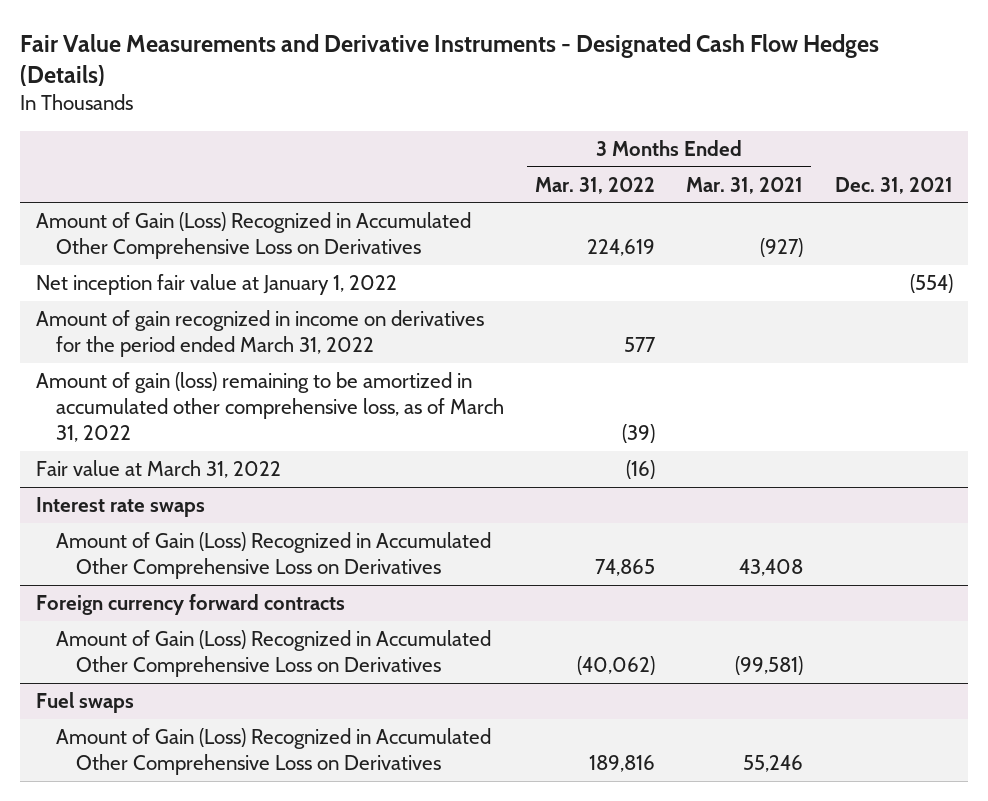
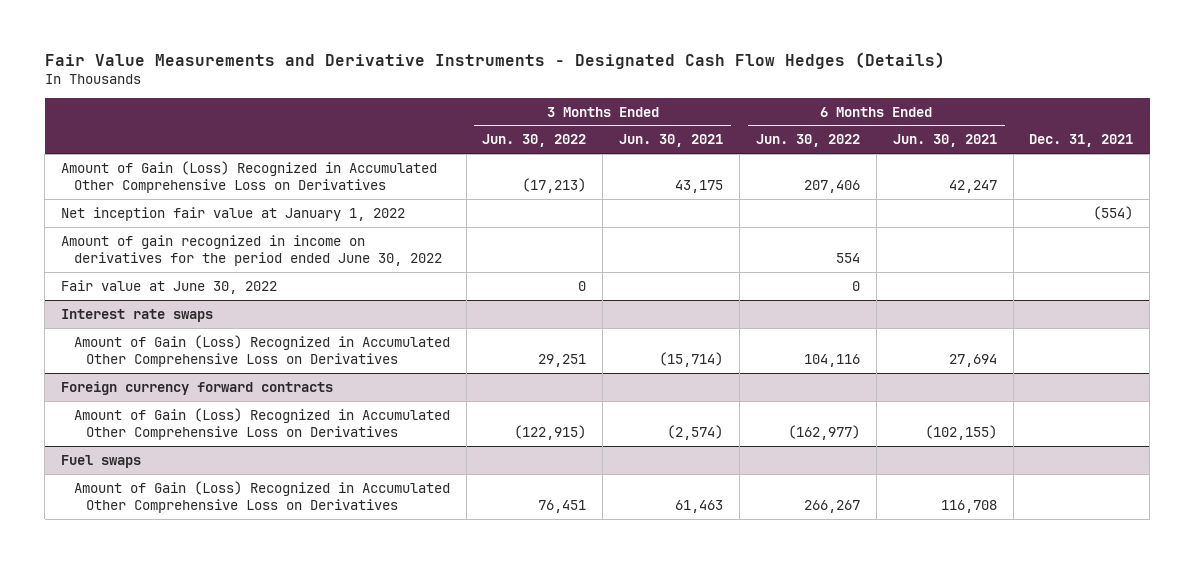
- | 3 Months Ended Mar. 31, 2022 | 3 Months Ended Mar. 31, 2021 | Dec. 31, 2021
+ | 3 Months Ended Jun. 30, 2022 | 3 Months Ended Jun. 30, 2021 | 6 Months Ended Jun. 30, 2022 | 6 Months Ended Jun. 30, 2021 | Dec. 31, 2021
- Amount of gain recognized in income on derivatives for the period ended March 31, 2022 | 577 | |
- Amount of gain (loss) remaining to be amortized in accumulated other comprehensive loss, as of March 31, 2022 | (39) | |
- Fair value at March 31, 2022 | (16) | |
+ Amount of gain recognized in income on derivatives for the period ended June 30, 2022 | | | 554 | |
+ Fair value at June 30, 2022 | 0 | | 0 | |

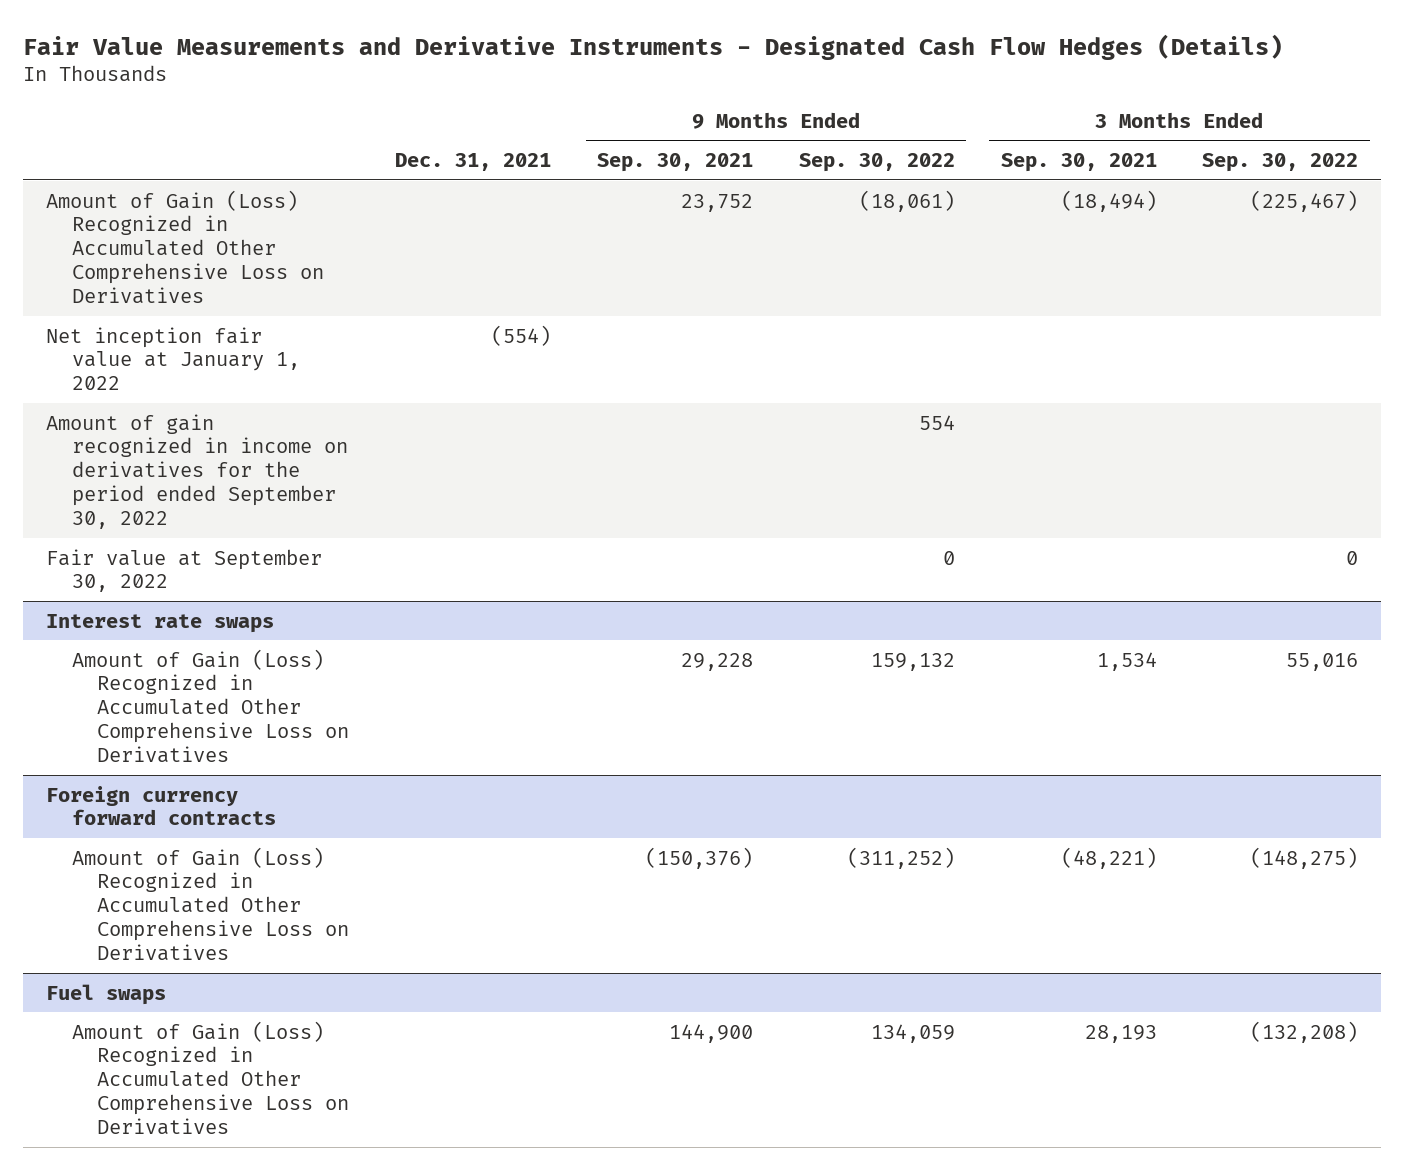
- | 3 Months Ended Jun. 30, 2022 | 3 Months Ended Jun. 30, 2021 | 6 Months Ended Jun. 30, 2022 | 6 Months Ended Jun. 30, 2021 | Dec. 31, 2021
+ | Dec. 31, 2021 | 9 Months Ended Sep. 30, 2021 | 9 Months Ended Sep. 30, 2022 | 3 Months Ended Sep. 30, 2021 | 3 Months Ended Sep. 30, 2022
- Amount of gain recognized in income on derivatives for the period ended June 30, 2022 | | | 554 | |
- Fair value at June 30, 2022 | 0 | | 0 | |
+ Amount of gain recognized in income on derivatives for the period ended September 30, 2022 | | | 554 | |
+ Fair value at September 30, 2022 | | | 0 | | 0

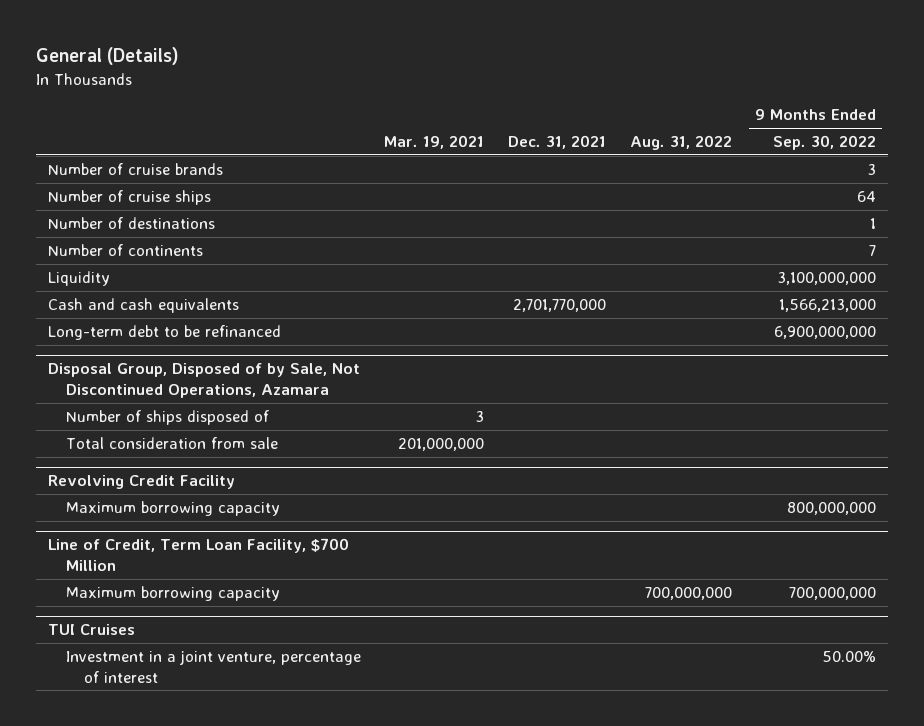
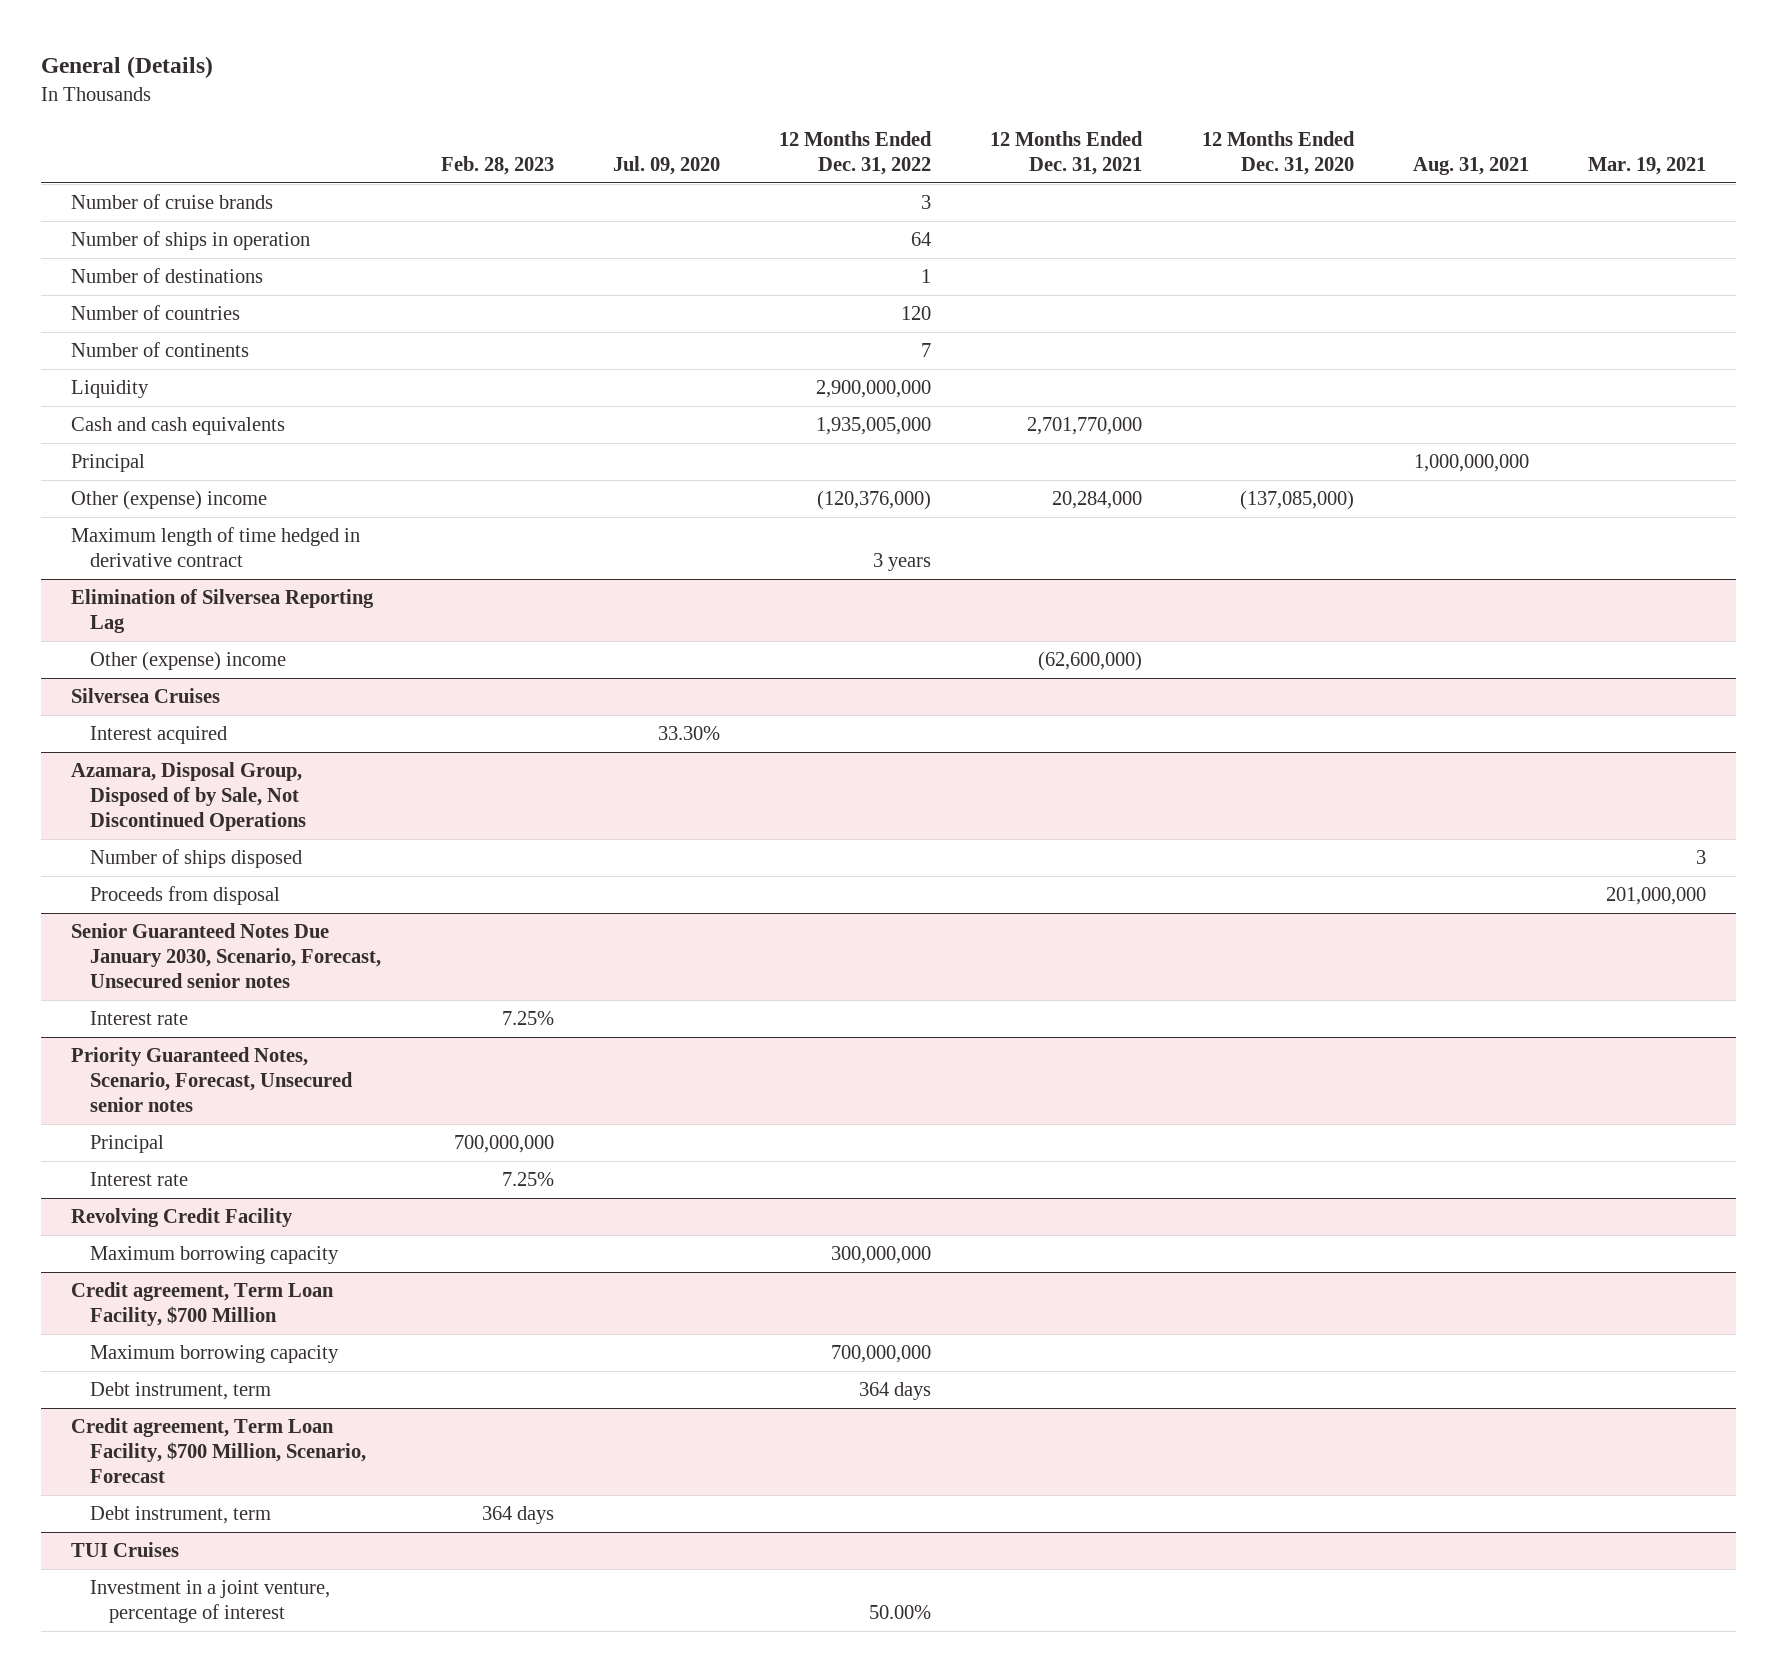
- | Mar. 19, 2021 | Dec. 31, 2021 | Aug. 31, 2022 | 9 Months Ended Sep. 30, 2022
+ | Feb. 28, 2023 | Jul. 09, 2020 | 12 Months Ended Dec. 31, 2022 | 12 Months Ended Dec. 31, 2021 | 12 Months Ended Dec. 31, 2020 | Aug. 31, 2021 | Mar. 19, 2021
- Number of cruise ships | | | | 64
+ Number of ships in operation | | | 64 | | | |
+ Number of countries | | | 120 | | | |
- Long-term debt to be refinanced | | | | 6,900,000,000
- Disposal Group, Disposed of by Sale, Not Discontinued Operations, Azamara
- Number of ships disposed of | 3 | | |
- Total consideration from sale | 201,000,000 | | |
+ Principal | | | | | | 1,000,000,000 |
+ Other (expense) income | | | (120,376,000) | 20,284,000 | (137,085,000) | |
+ Maximum length of time hedged in derivative contract | | | 3 years | | | |
+ Elimination of Silversea Reporting Lag
+ Other (expense) income | | | | (62,600,000) | | |
+ Silversea Cruises
+ Interest acquired | | 33.30% | | | | |
+ Azamara, Disposal Group, Disposed of by Sale, Not Discontinued Operations
+ Number of ships disposed | | | | | | | 3
+ Proceeds from disposal | | | | | | | 201,000,000
+ Senior Guaranteed Notes Due January 2030, Scenario, Forecast, Unsecured senior notes
+ Interest rate | 7.25% | | | | | |
+ Priority Guaranteed Notes, Scenario, Forecast, Unsecured senior notes
+ Principal | 700,000,000 | | | | | |
+ Interest rate | 7.25% | | | | | |
- Line of Credit, Term Loan Facility, $700 Million
+ Credit agreement, Term Loan Facility, $700 Million
+ Debt instrument, term | | | 364 days | | | |
+ Credit agreement, Term Loan Facility, $700 Million, Scenario, Forecast
+ Debt instrument, term | 364 days | | | | | |

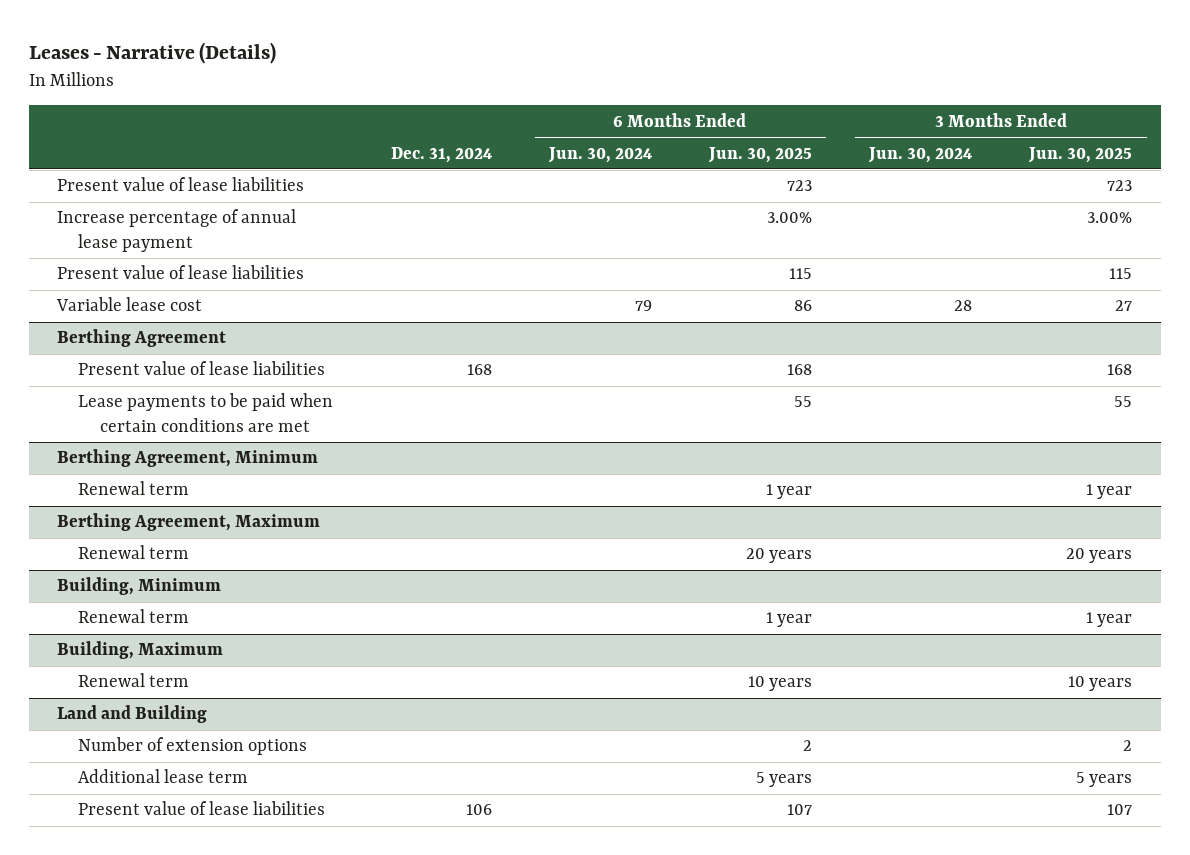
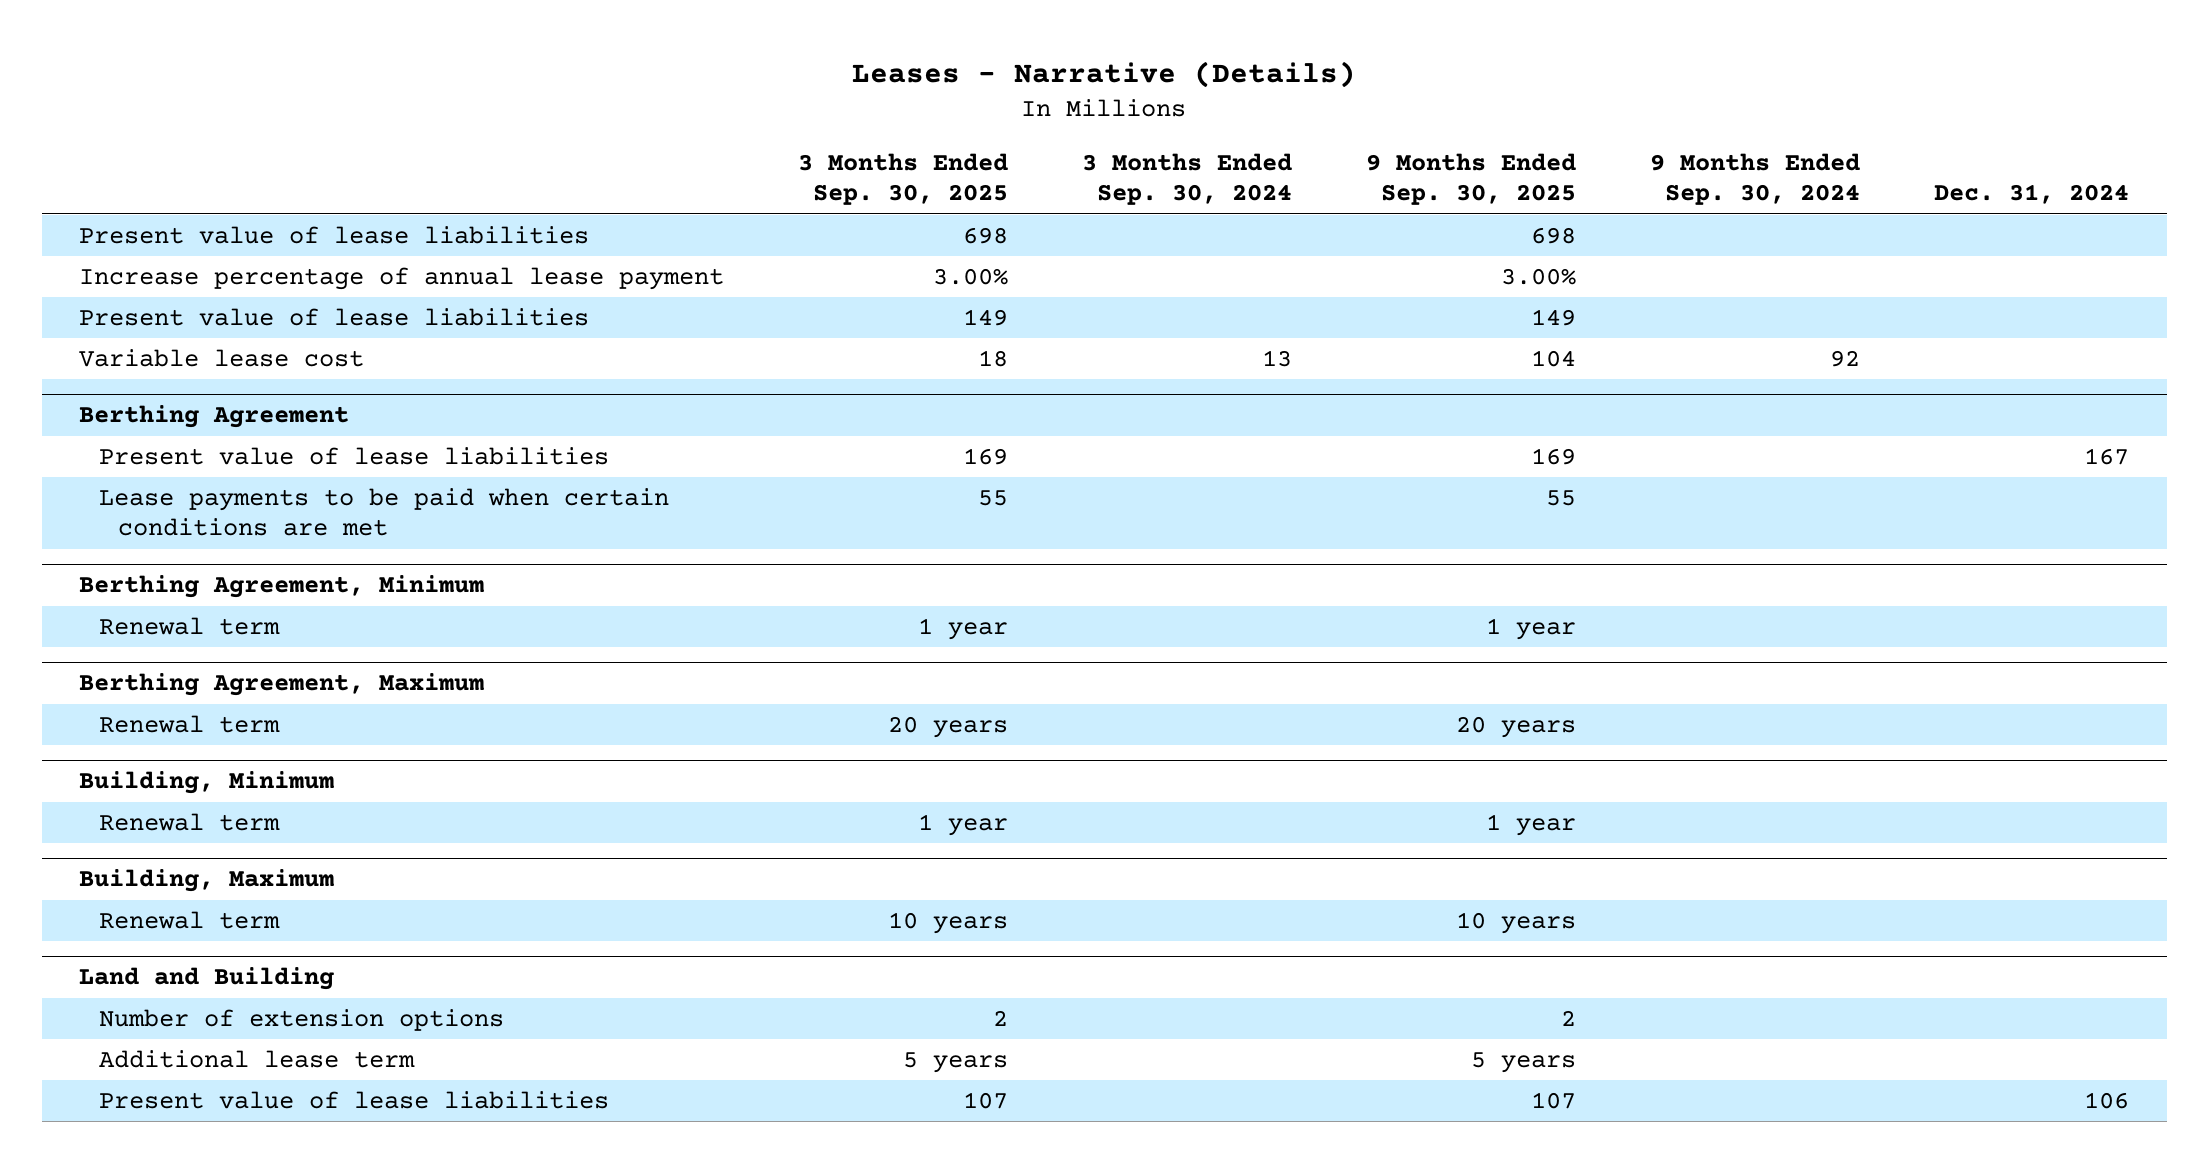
- | Dec. 31, 2024 | 6 Months Ended Jun. 30, 2024 | 6 Months Ended Jun. 30, 2025 | 3 Months Ended Jun. 30, 2024 | 3 Months Ended Jun. 30, 2025
+ | 3 Months Ended Sep. 30, 2025 | 3 Months Ended Sep. 30, 2024 | 9 Months Ended Sep. 30, 2025 | 9 Months Ended Sep. 30, 2024 | Dec. 31, 2024
@ Berthing Agreement
- Present value of lease liabilities | 168 | | 168 | | 168
+ Present value of lease liabilities | 169 | | 169 | | 167

